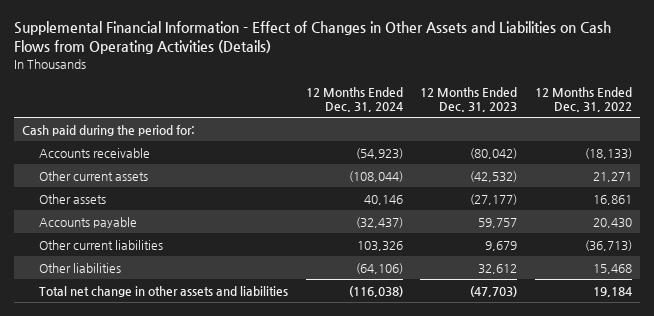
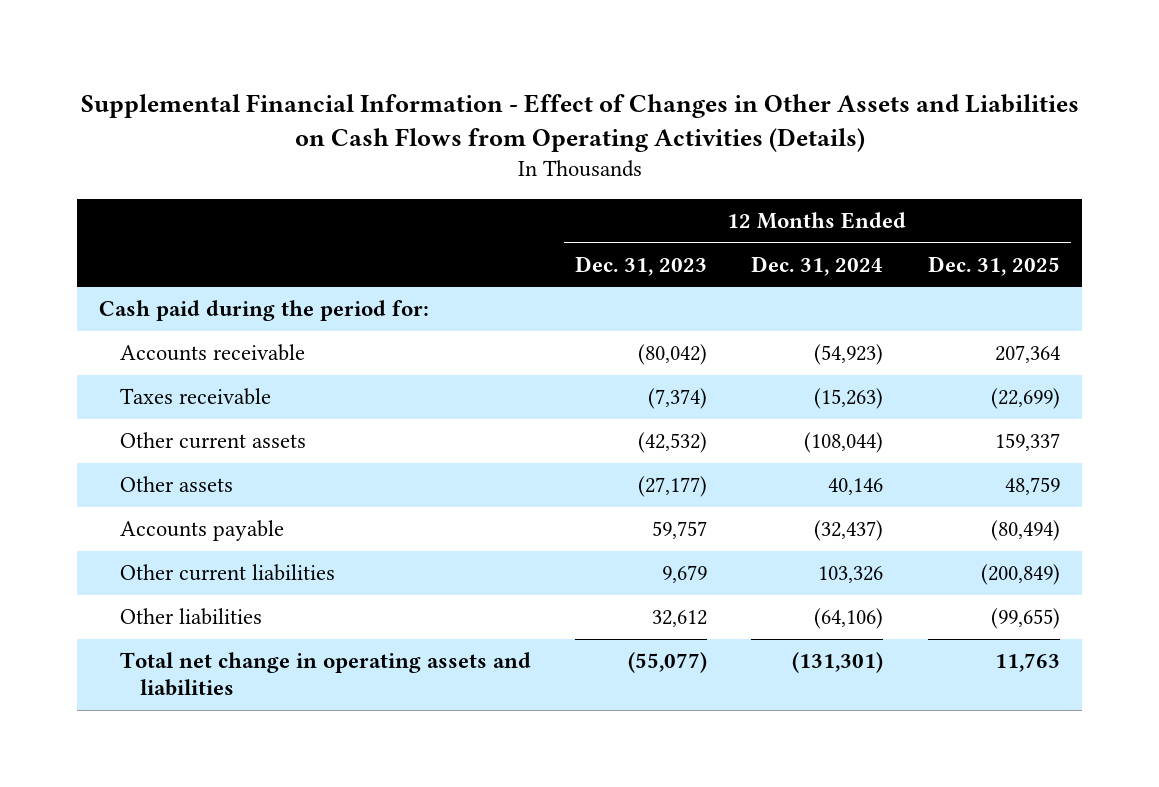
- | 12 Months Ended Dec. 31, 2024 | 12 Months Ended Dec. 31, 2023 | 12 Months Ended Dec. 31, 2022
+ | 12 Months Ended Dec. 31, 2023 | 12 Months Ended Dec. 31, 2024 | 12 Months Ended Dec. 31, 2025
+ Taxes receivable | (7,374) | (15,263) | (22,699)
- Total net change in other assets and liabilities | (116,038) | (47,703) | 19,184
+ Total net change in operating assets and liabilities | (55,077) | (131,301) | 11,763

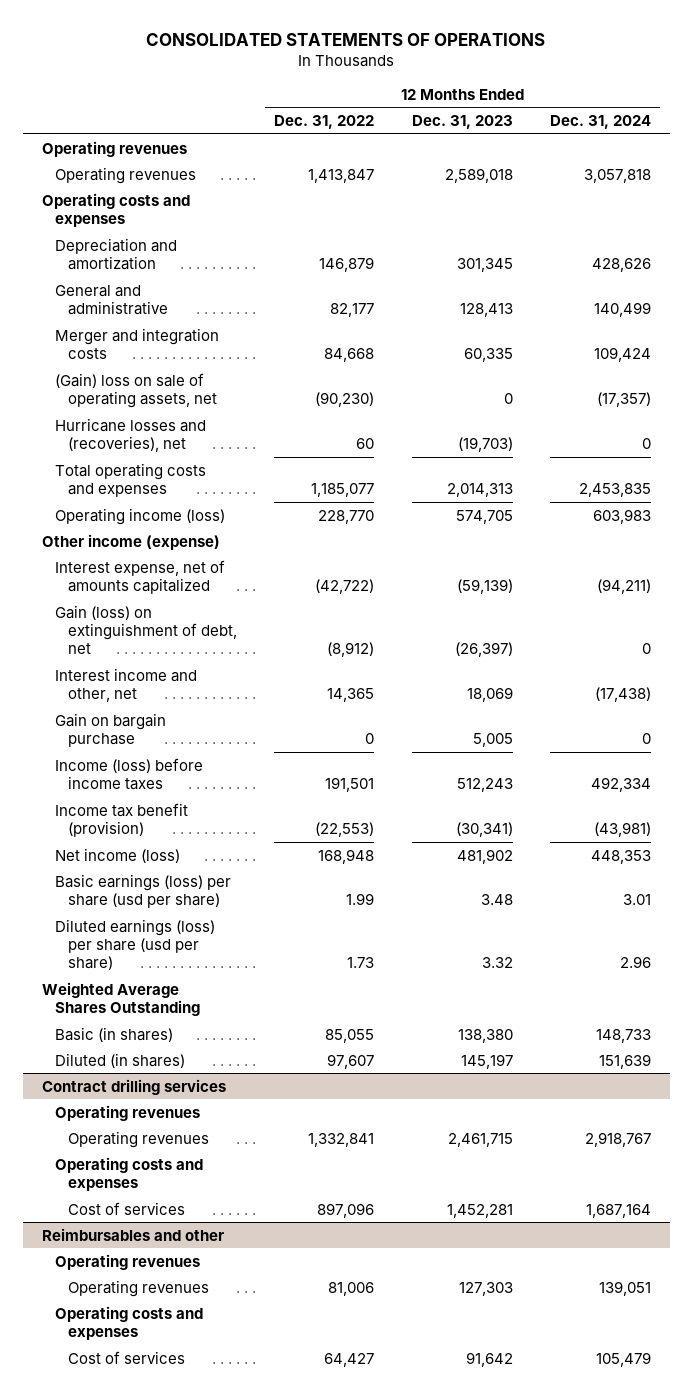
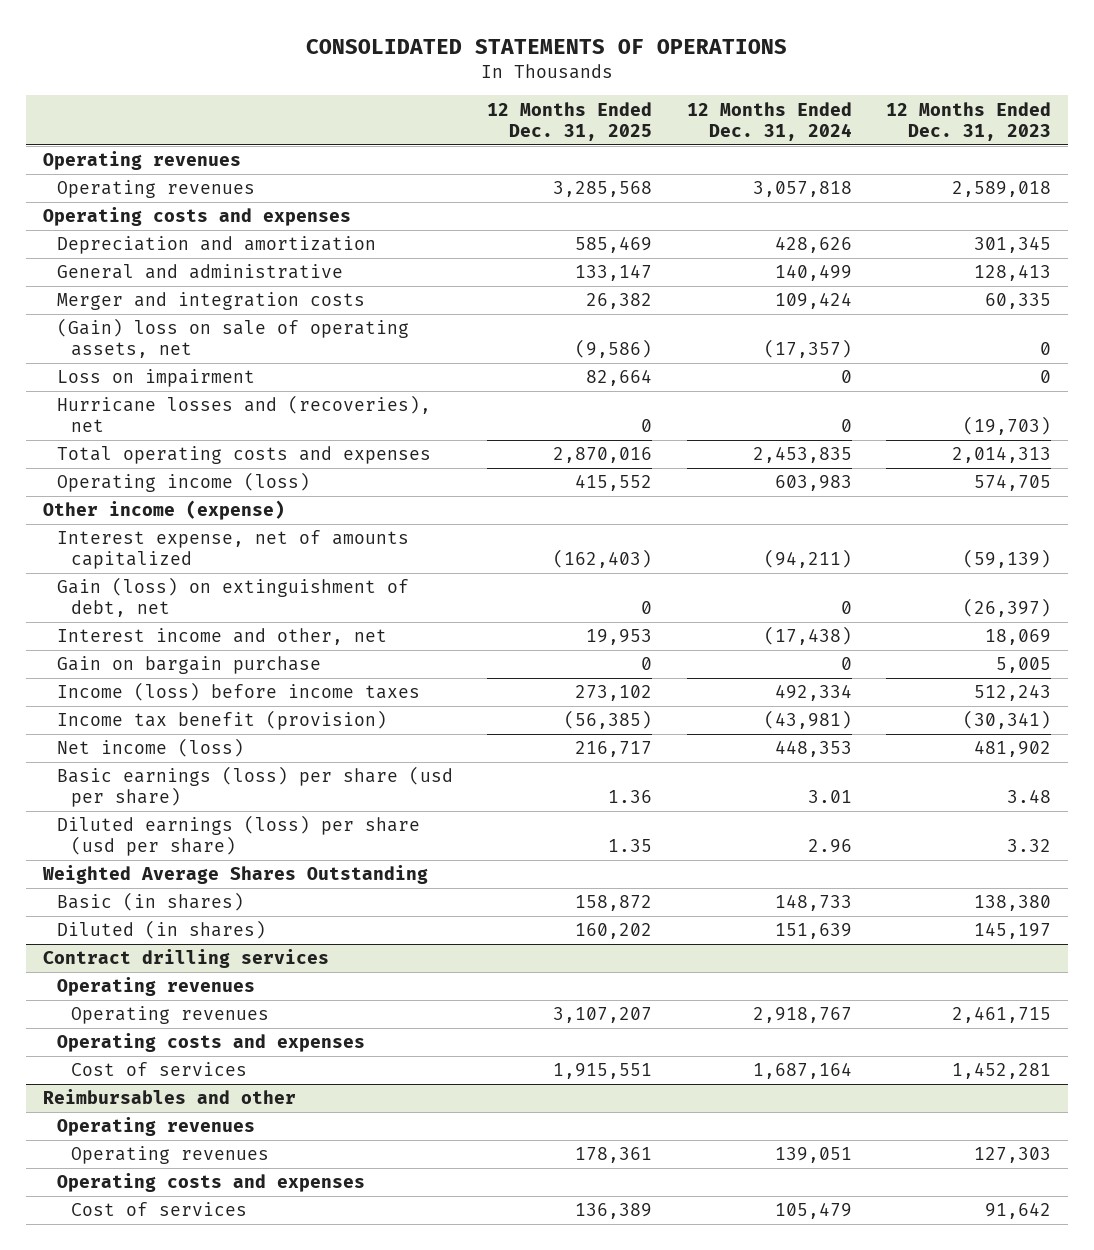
- | 12 Months Ended Dec. 31, 2022 | 12 Months Ended Dec. 31, 2023 | 12 Months Ended Dec. 31, 2024
+ | 12 Months Ended Dec. 31, 2025 | 12 Months Ended Dec. 31, 2024 | 12 Months Ended Dec. 31, 2023
+ Loss on impairment | 82,664 | 0 | 0

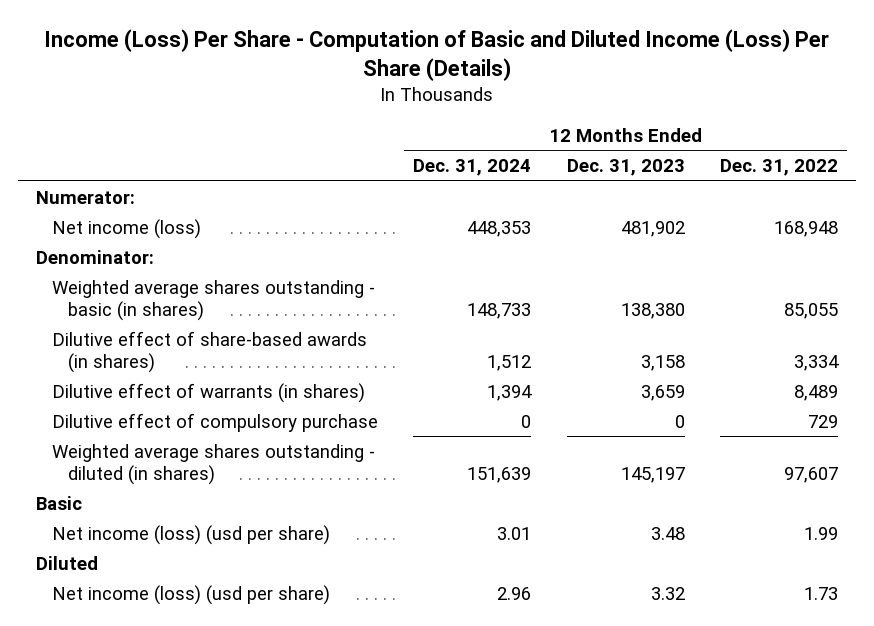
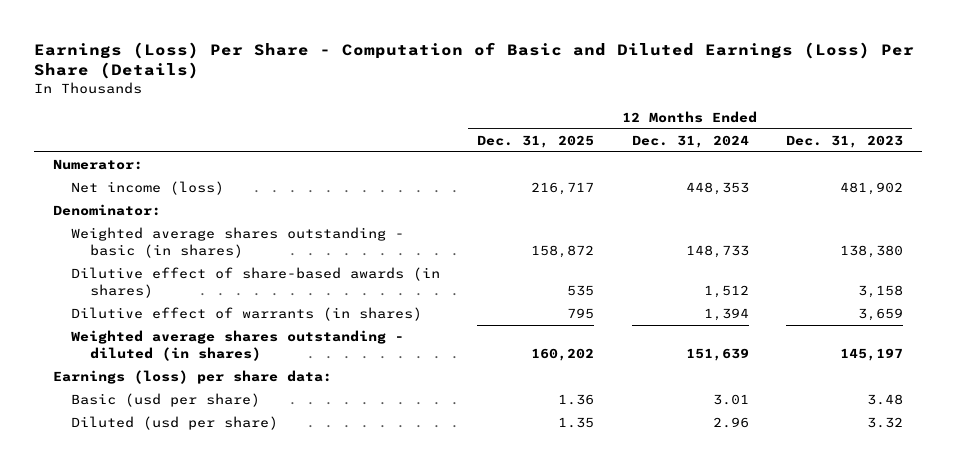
- Income (Loss) Per Share - Computation of Basic and Diluted Income (Loss) Per Share (Details)
+ Earnings (Loss) Per Share - Computation of Basic and Diluted Earnings (Loss) Per Share (Details)
- | 12 Months Ended Dec. 31, 2024 | 12 Months Ended Dec. 31, 2023 | 12 Months Ended Dec. 31, 2022
+ | 12 Months Ended Dec. 31, 2025 | 12 Months Ended Dec. 31, 2024 | 12 Months Ended Dec. 31, 2023
- Dilutive effect of compulsory purchase | 0 | 0 | 729
- Basic
- Net income (loss) (usd per share) | 3.01 | 3.48 | 1.99
- Diluted
- Net income (loss) (usd per share) | 2.96 | 3.32 | 1.73
+ Earnings (loss) per share data:
+ Basic (usd per share) | 1.36 | 3.01 | 3.48
+ Diluted (usd per share) | 1.35 | 2.96 | 3.32

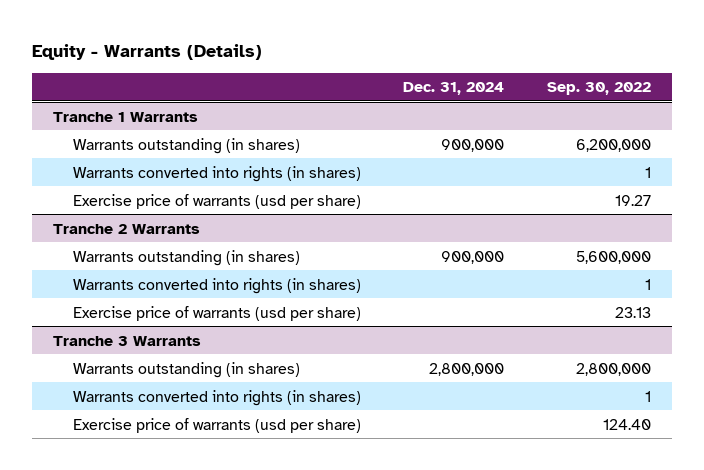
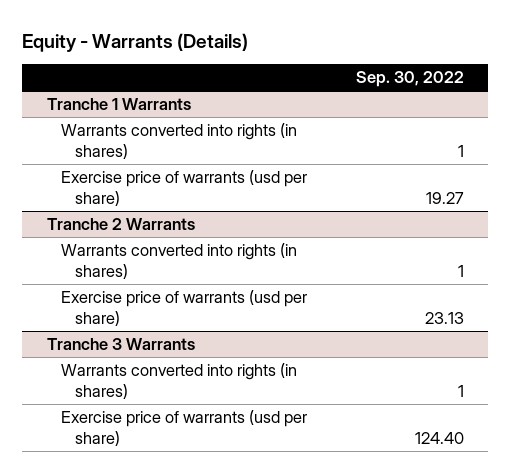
- | Dec. 31, 2024 | Sep. 30, 2022
+ | Sep. 30, 2022
@ Tranche 1 Warrants
- Warrants outstanding (in shares) | 900,000 | 6,200,000
@ Tranche 2 Warrants
- Warrants outstanding (in shares) | 900,000 | 5,600,000
@ Tranche 3 Warrants
- Warrants outstanding (in shares) | 2,800,000 | 2,800,000

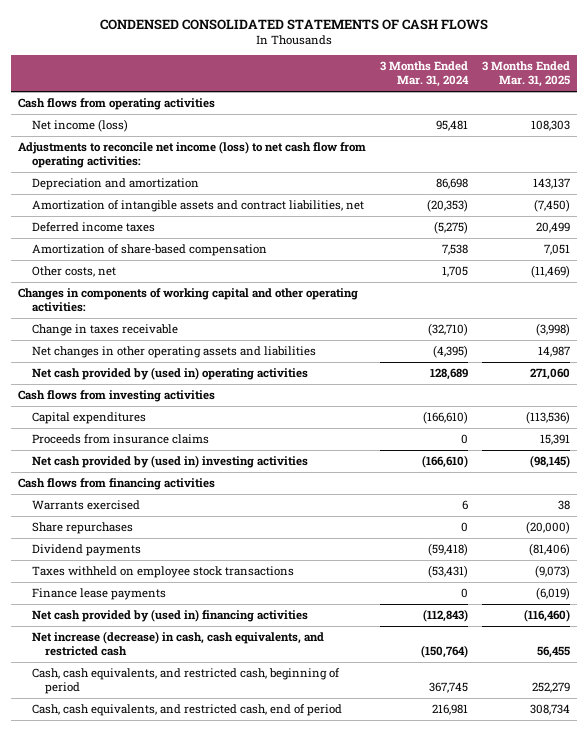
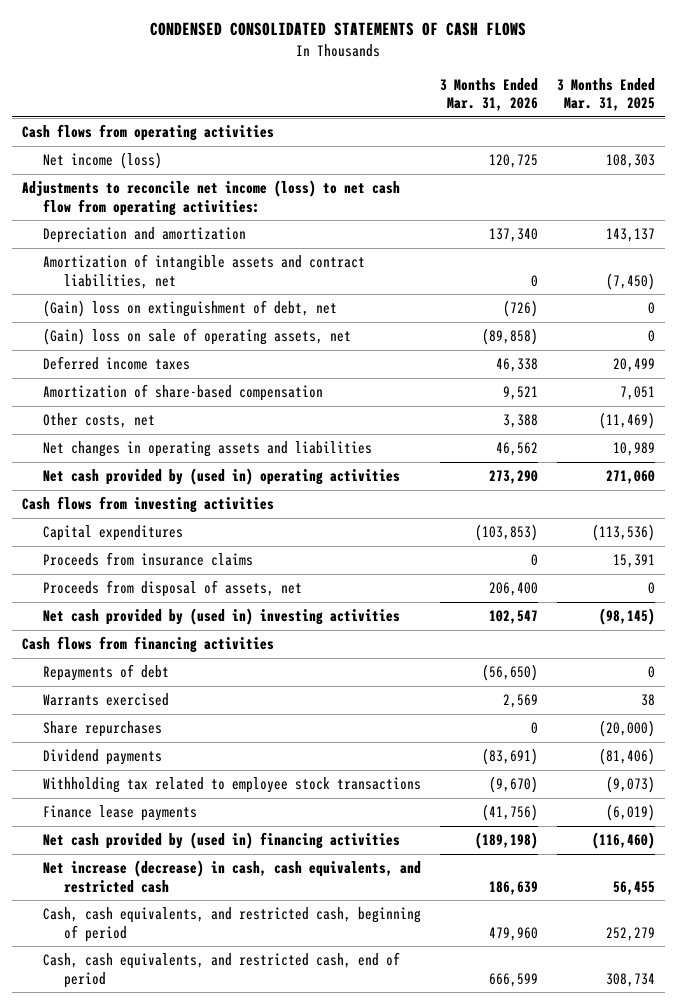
- | 3 Months Ended Mar. 31, 2024 | 3 Months Ended Mar. 31, 2025
+ | 3 Months Ended Mar. 31, 2026 | 3 Months Ended Mar. 31, 2025
+ (Gain) loss on extinguishment of debt, net | (726) | 0
+ (Gain) loss on sale of operating assets, net | (89,858) | 0
- Changes in components of working capital and other operating activities:
- Change in taxes receivable | (32,710) | (3,998)
- Net changes in other operating assets and liabilities | (4,395) | 14,987
+ Net changes in operating assets and liabilities | 46,562 | 10,989
+ Proceeds from disposal of assets, net | 206,400 | 0
+ Repayments of debt | (56,650) | 0
- Taxes withheld on employee stock transactions | (53,431) | (9,073)
+ Withholding tax related to employee stock transactions | (9,670) | (9,073)

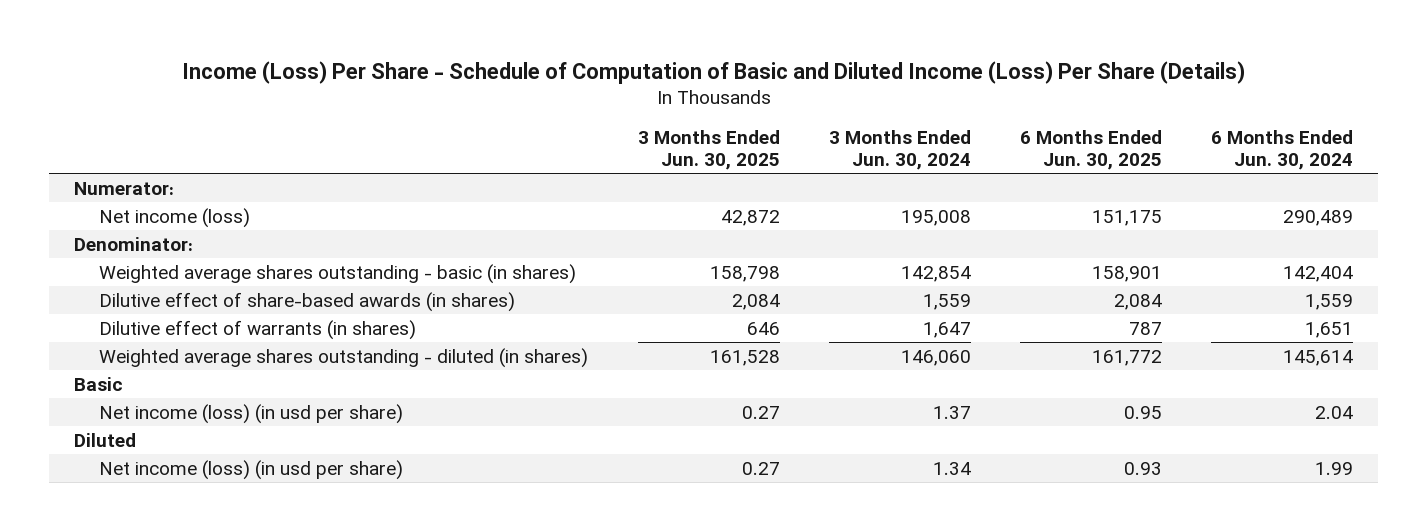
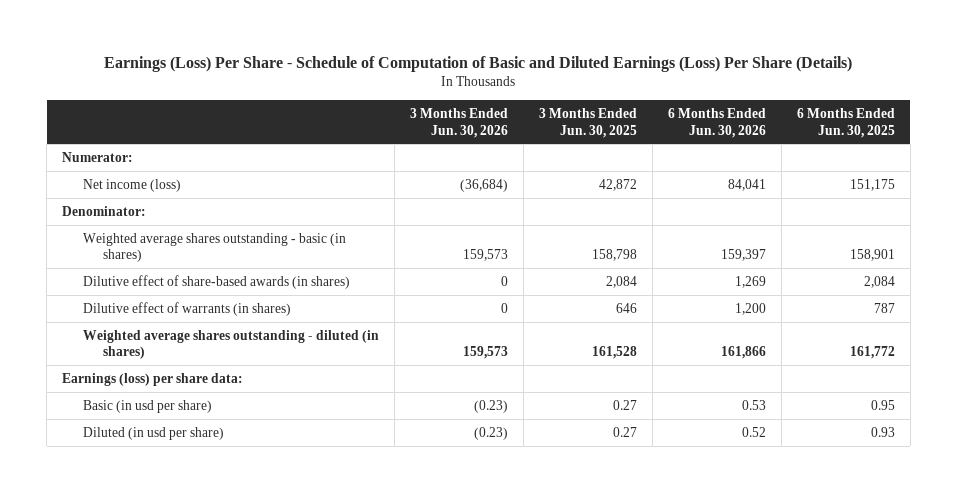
- Income (Loss) Per Share - Schedule of Computation of Basic and Diluted Income (Loss) Per Share (Details)
+ Earnings (Loss) Per Share - Schedule of Computation of Basic and Diluted Earnings (Loss) Per Share (Details)
- | 3 Months Ended Jun. 30, 2025 | 3 Months Ended Jun. 30, 2024 | 6 Months Ended Jun. 30, 2025 | 6 Months Ended Jun. 30, 2024
+ | 3 Months Ended Jun. 30, 2026 | 3 Months Ended Jun. 30, 2025 | 6 Months Ended Jun. 30, 2026 | 6 Months Ended Jun. 30, 2025
- Basic
- Net income (loss) (in usd per share) | 0.27 | 1.37 | 0.95 | 2.04
- Diluted
- Net income (loss) (in usd per share) | 0.27 | 1.34 | 0.93 | 1.99
+ Earnings (loss) per share data:
+ Basic (in usd per share) | (0.23) | 0.27 | 0.53 | 0.95
+ Diluted (in usd per share) | (0.23) | 0.27 | 0.52 | 0.93

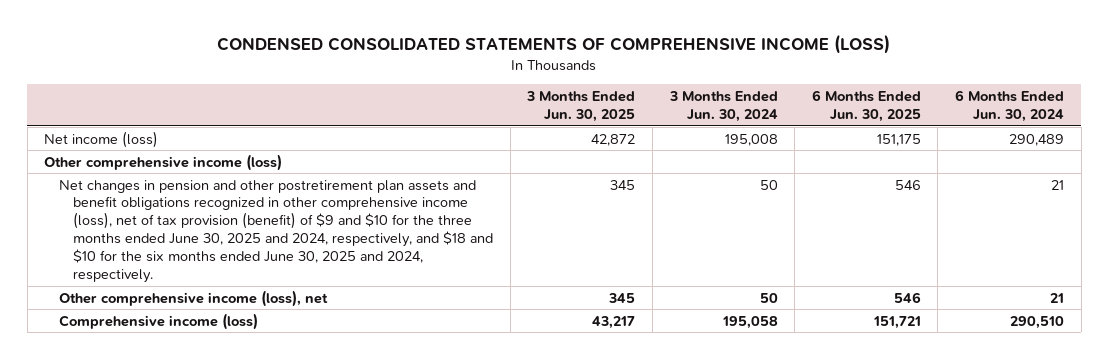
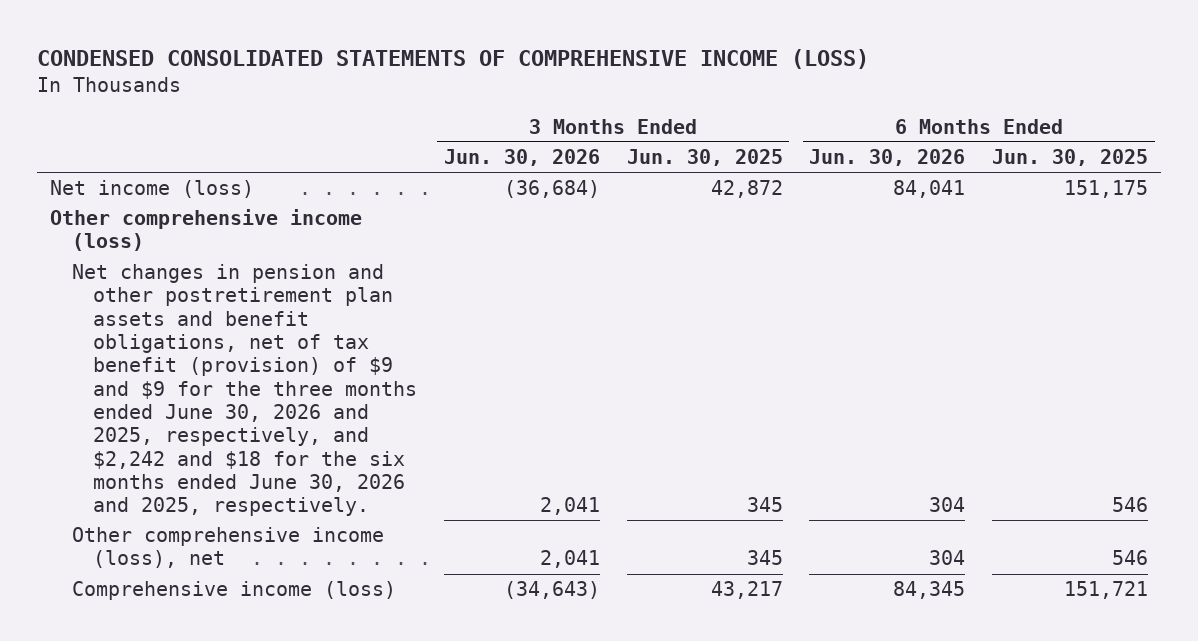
- | 3 Months Ended Jun. 30, 2025 | 3 Months Ended Jun. 30, 2024 | 6 Months Ended Jun. 30, 2025 | 6 Months Ended Jun. 30, 2024
+ | 3 Months Ended Jun. 30, 2026 | 3 Months Ended Jun. 30, 2025 | 6 Months Ended Jun. 30, 2026 | 6 Months Ended Jun. 30, 2025
- Net changes in pension and other postretirement plan assets and benefit obligations recognized in other comprehensive income (loss), net of tax provision (benefit) of $9 and $10 for the three months ended June 30, 2025 and 2024, respectively, and $18 and $10 for the six months ended June 30, 2025 and 2024, respectively. | 345 | 50 | 546 | 21
+ Net changes in pension and other postretirement plan assets and benefit obligations, net of tax benefit (provision) of $9 and $9 for the three months ended June 30, 2026 and 2025, respectively, and $2,242 and $18 for the six months ended June 30, 2026 and 2025, respectively. | 2,041 | 345 | 304 | 546

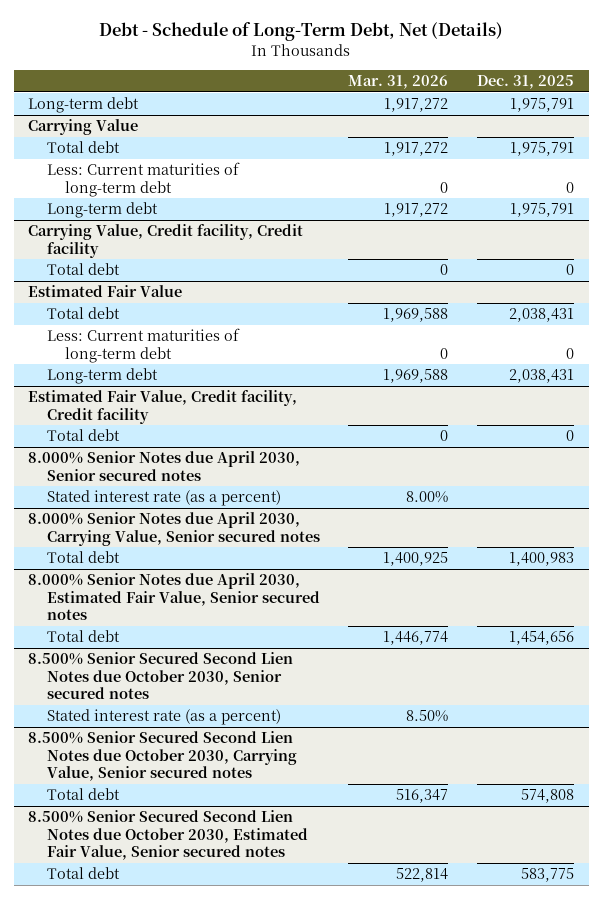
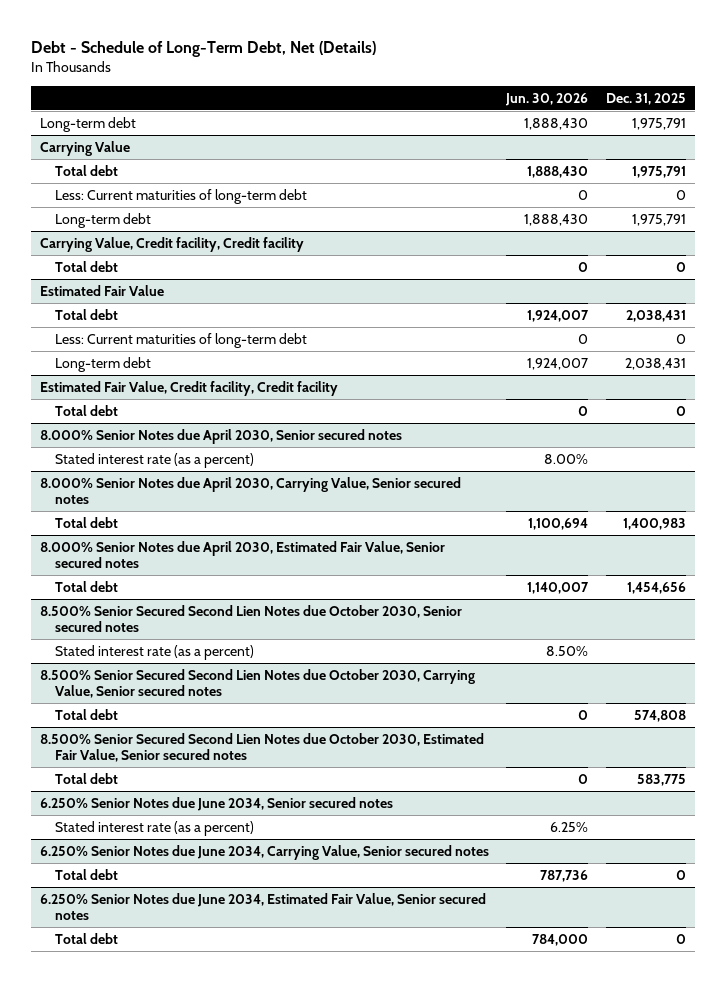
- | Mar. 31, 2026 | Dec. 31, 2025
+ | Jun. 30, 2026 | Dec. 31, 2025
+ 6.250% Senior Notes due June 2034, Senior secured notes
+ Stated interest rate (as a percent) | 6.25% |
+ 6.250% Senior Notes due June 2034, Carrying Value, Senior secured notes
+ Total debt | 787,736 | 0
+ 6.250% Senior Notes due June 2034, Estimated Fair Value, Senior secured notes
+ Total debt | 784,000 | 0

